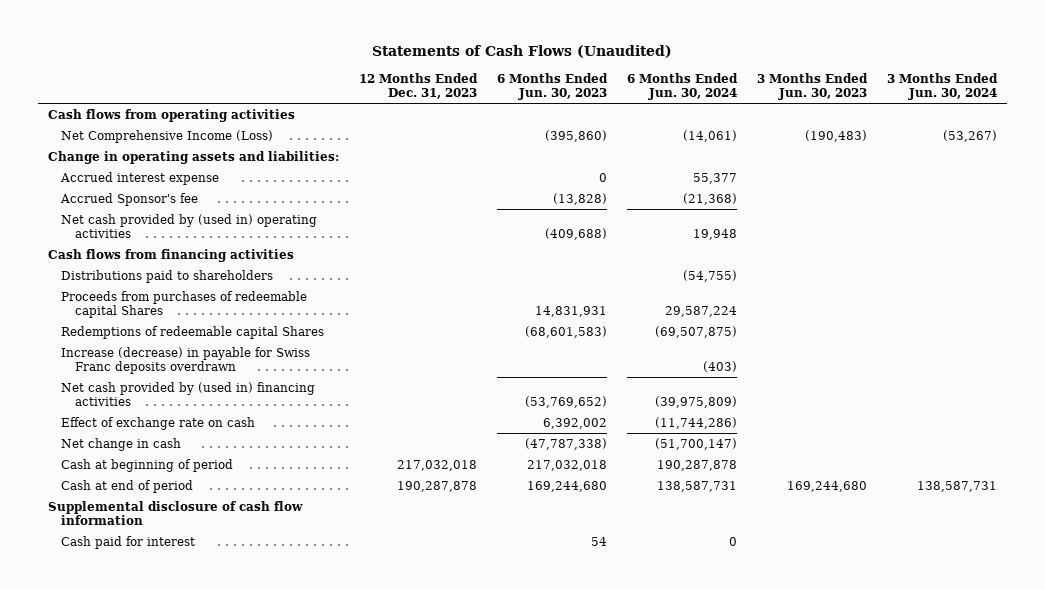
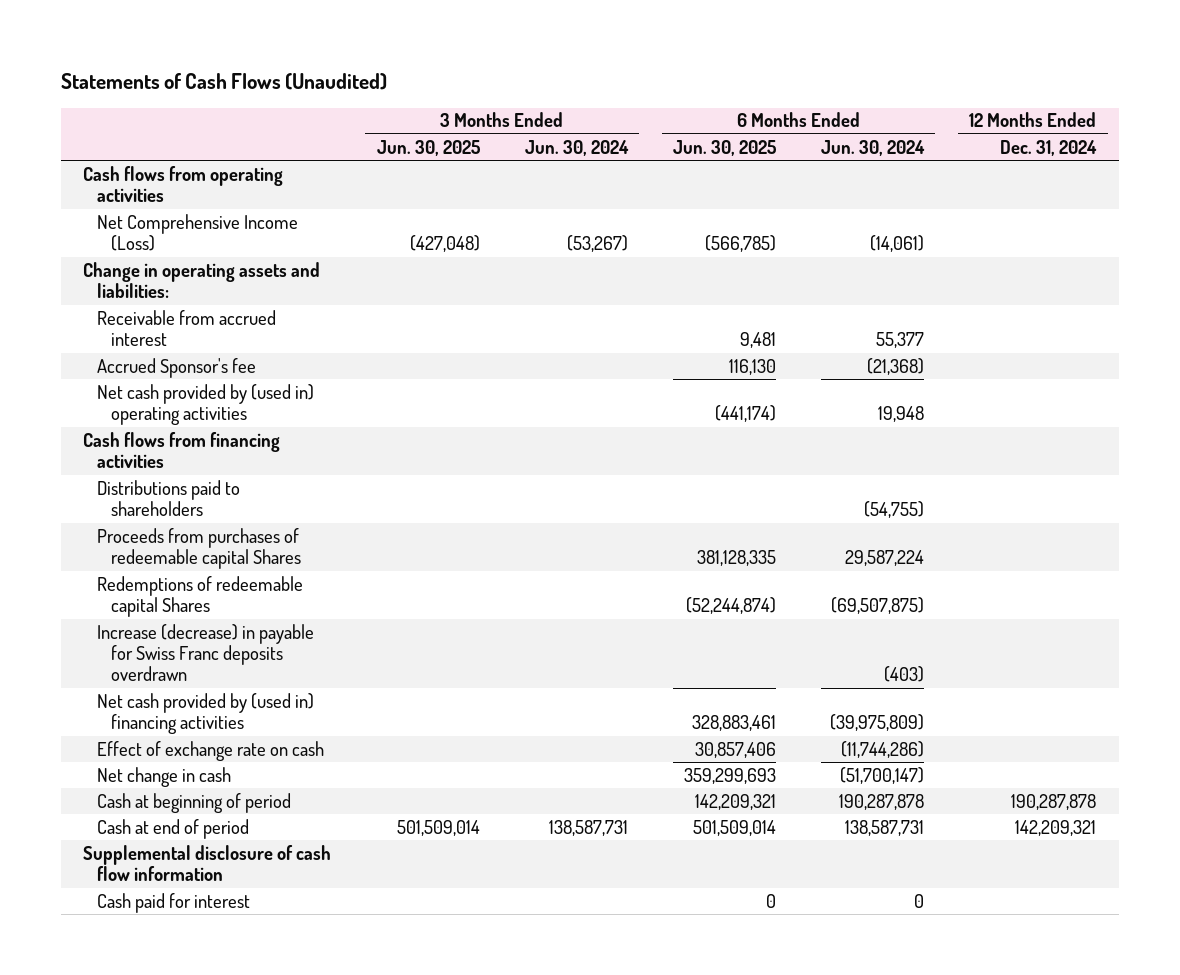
- | 12 Months Ended Dec. 31, 2023 | 6 Months Ended Jun. 30, 2023 | 6 Months Ended Jun. 30, 2024 | 3 Months Ended Jun. 30, 2023 | 3 Months Ended Jun. 30, 2024
+ | 3 Months Ended Jun. 30, 2025 | 3 Months Ended Jun. 30, 2024 | 6 Months Ended Jun. 30, 2025 | 6 Months Ended Jun. 30, 2024 | 12 Months Ended Dec. 31, 2024
- Accrued interest expense | | 0 | 55,377 | |
+ Receivable from accrued interest | | | 9,481 | 55,377 |

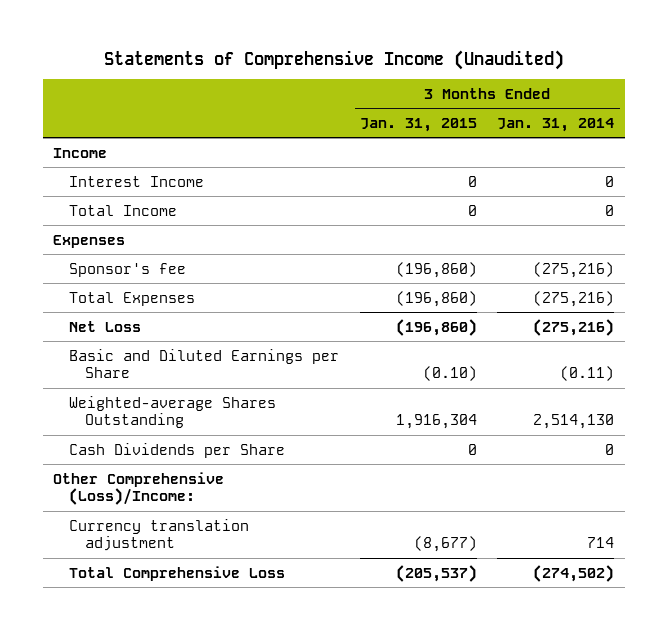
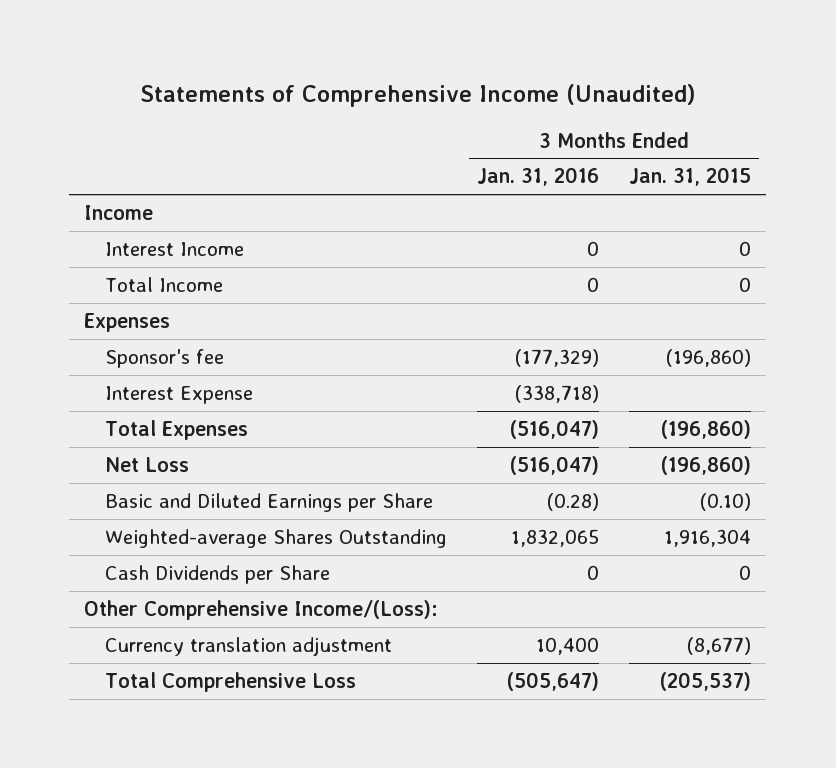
- | 3 Months Ended Jan. 31, 2015 | 3 Months Ended Jan. 31, 2014
+ | 3 Months Ended Jan. 31, 2016 | 3 Months Ended Jan. 31, 2015
+ Interest Expense | (338,718) |
- Other Comprehensive (Loss)/Income:
+ Other Comprehensive Income/(Loss):

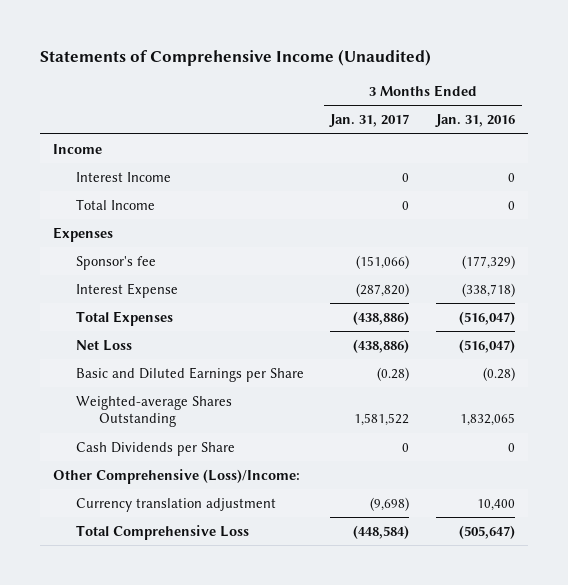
- | 3 Months Ended Jan. 31, 2016 | 3 Months Ended Jan. 31, 2015
+ | 3 Months Ended Jan. 31, 2017 | 3 Months Ended Jan. 31, 2016
- Other Comprehensive Income/(Loss):
+ Other Comprehensive (Loss)/Income:

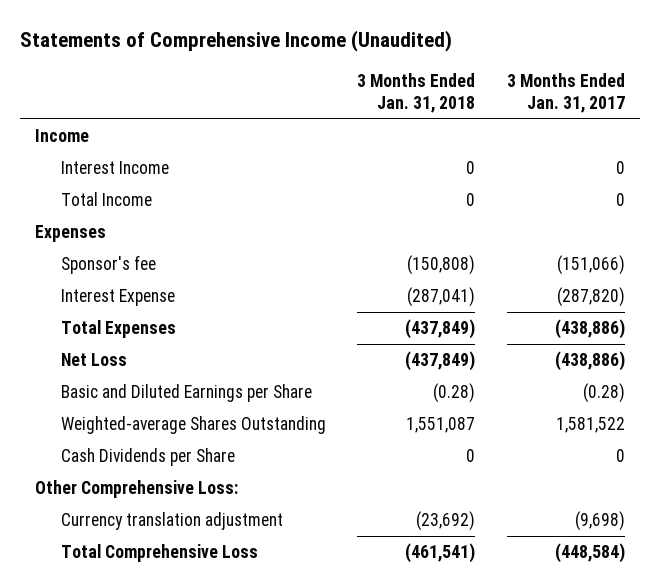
- | 3 Months Ended Jan. 31, 2017 | 3 Months Ended Jan. 31, 2016
+ | 3 Months Ended Jan. 31, 2018 | 3 Months Ended Jan. 31, 2017
- Other Comprehensive (Loss)/Income:
+ Other Comprehensive Loss:

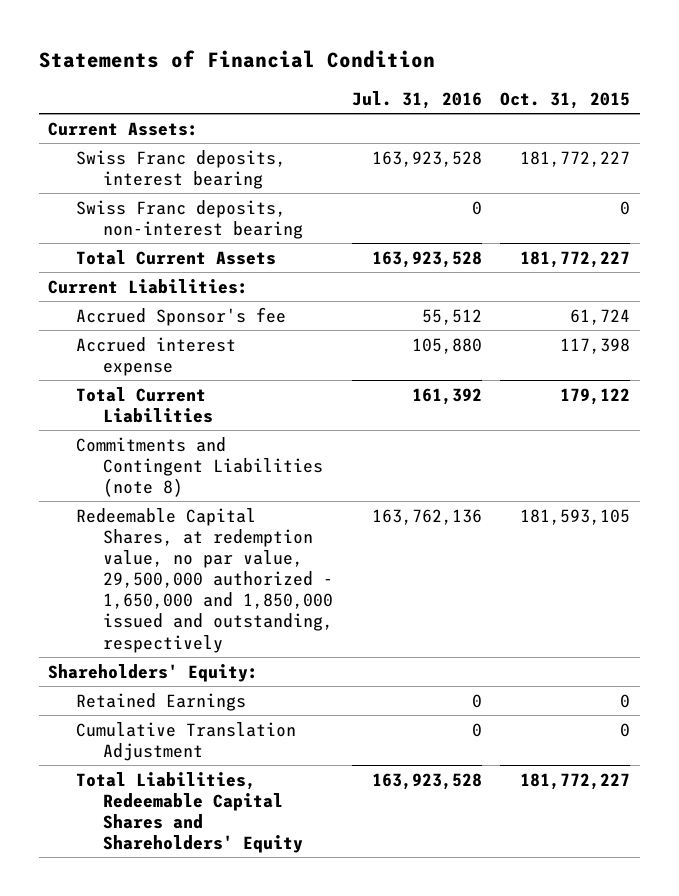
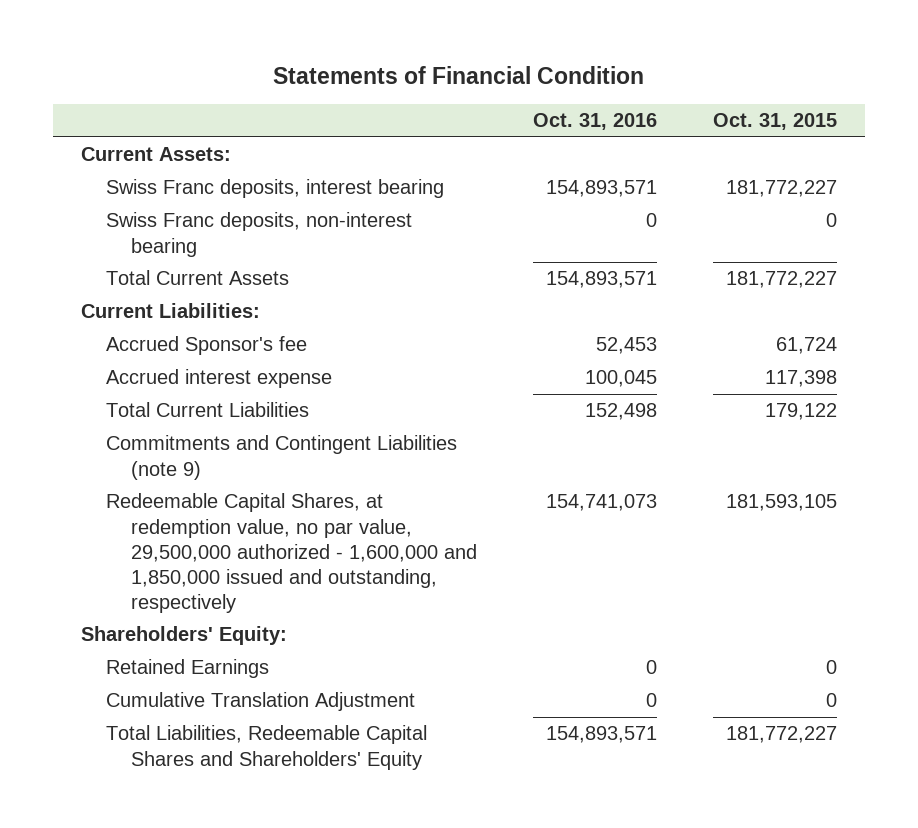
- | Jul. 31, 2016 | Oct. 31, 2015
+ | Oct. 31, 2016 | Oct. 31, 2015
- Commitments and Contingent Liabilities (note 8)
- Redeemable Capital Shares, at redemption value, no par value, 29,500,000 authorized - 1,650,000 and 1,850,000 issued and outstanding, respectively | 163,762,136 | 181,593,105
+ Commitments and Contingent Liabilities (note 9)
+ Redeemable Capital Shares, at redemption value, no par value, 29,500,000 authorized - 1,600,000 and 1,850,000 issued and outstanding, respectively | 154,741,073 | 181,593,105

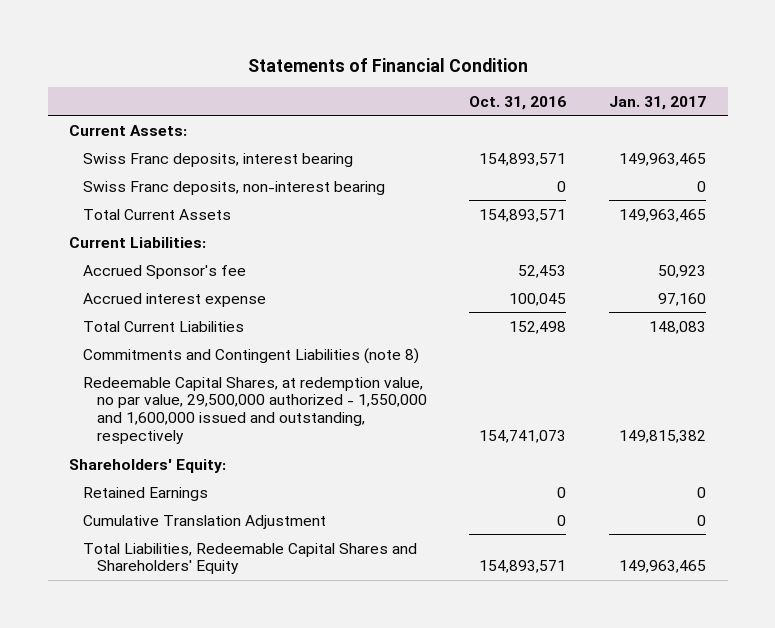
- | Oct. 31, 2016 | Oct. 31, 2015
+ | Oct. 31, 2016 | Jan. 31, 2017
- Commitments and Contingent Liabilities (note 9)
- Redeemable Capital Shares, at redemption value, no par value, 29,500,000 authorized - 1,600,000 and 1,850,000 issued and outstanding, respectively | 154,741,073 | 181,593,105
+ Commitments and Contingent Liabilities (note 8)
+ Redeemable Capital Shares, at redemption value, no par value, 29,500,000 authorized - 1,550,000 and 1,600,000 issued and outstanding, respectively | 154,741,073 | 149,815,382

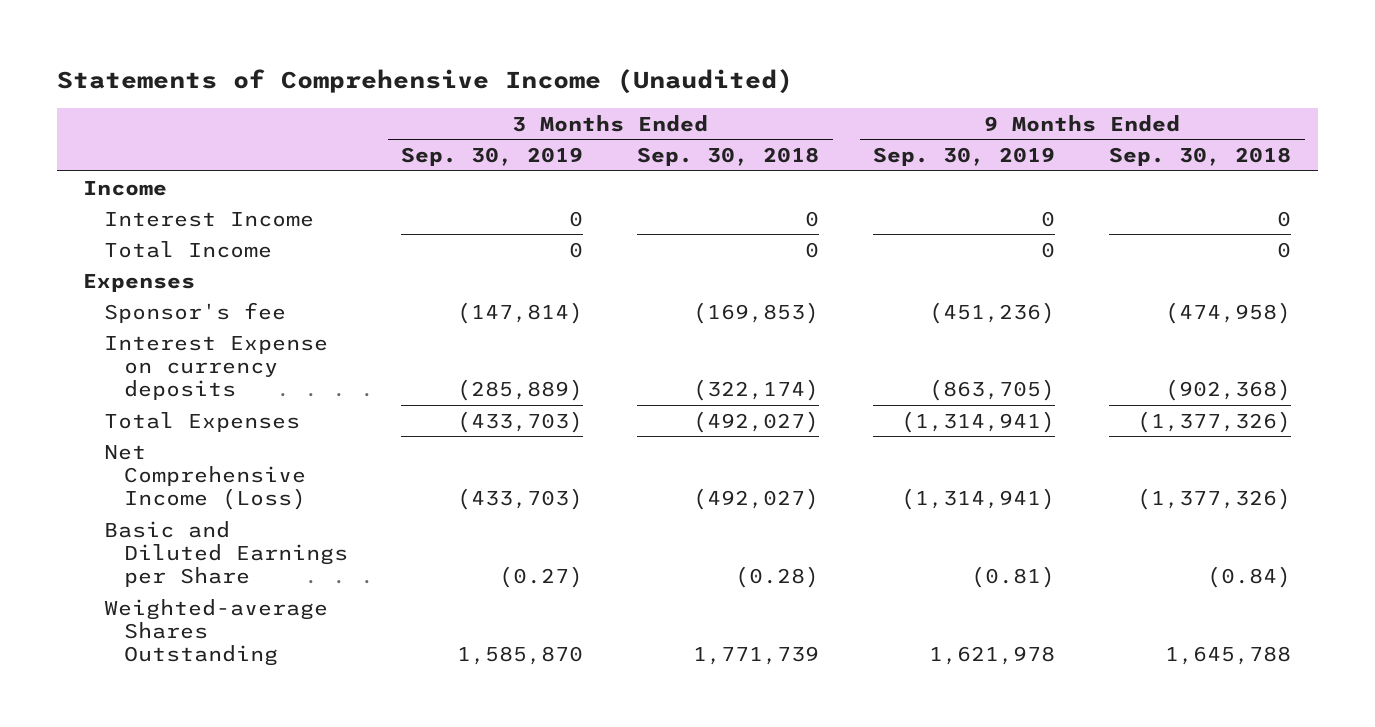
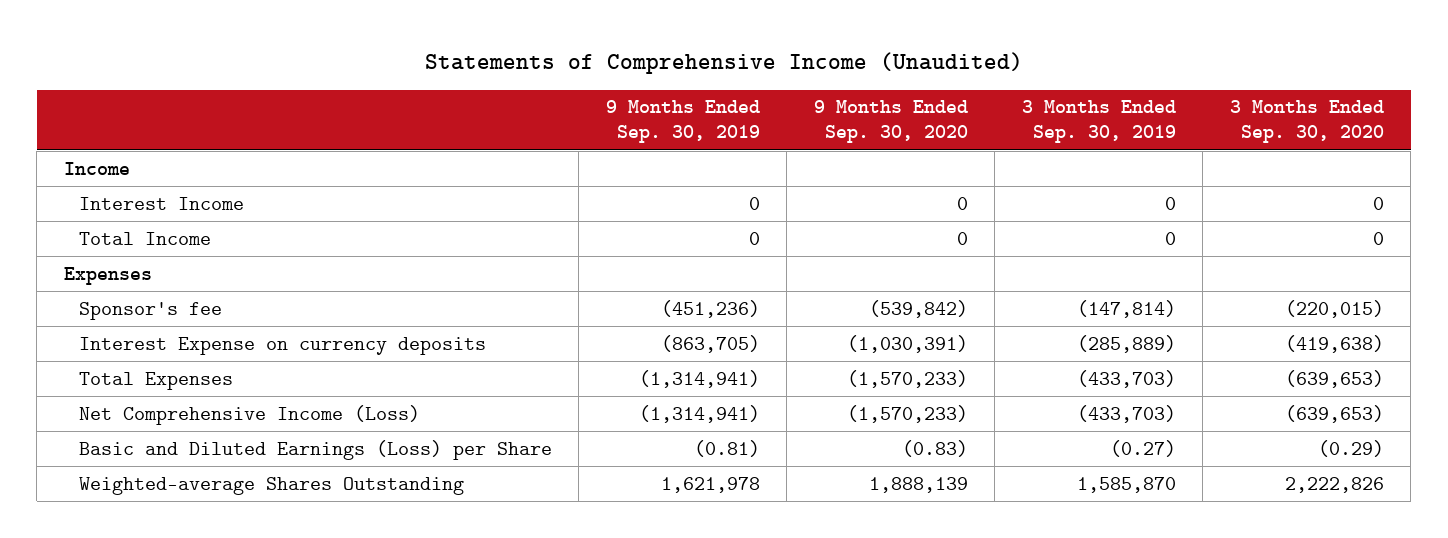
- | 3 Months Ended Sep. 30, 2019 | 3 Months Ended Sep. 30, 2018 | 9 Months Ended Sep. 30, 2019 | 9 Months Ended Sep. 30, 2018
+ | 9 Months Ended Sep. 30, 2019 | 9 Months Ended Sep. 30, 2020 | 3 Months Ended Sep. 30, 2019 | 3 Months Ended Sep. 30, 2020
- Basic and Diluted Earnings per Share | (0.27) | (0.28) | (0.81) | (0.84)
+ Basic and Diluted Earnings (Loss) per Share | (0.81) | (0.83) | (0.27) | (0.29)

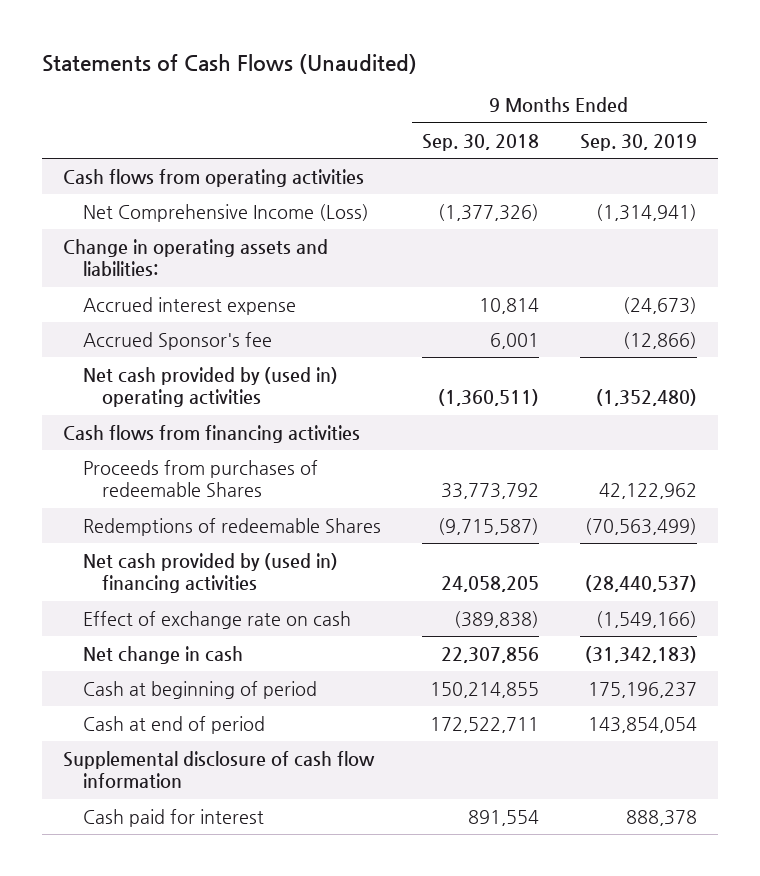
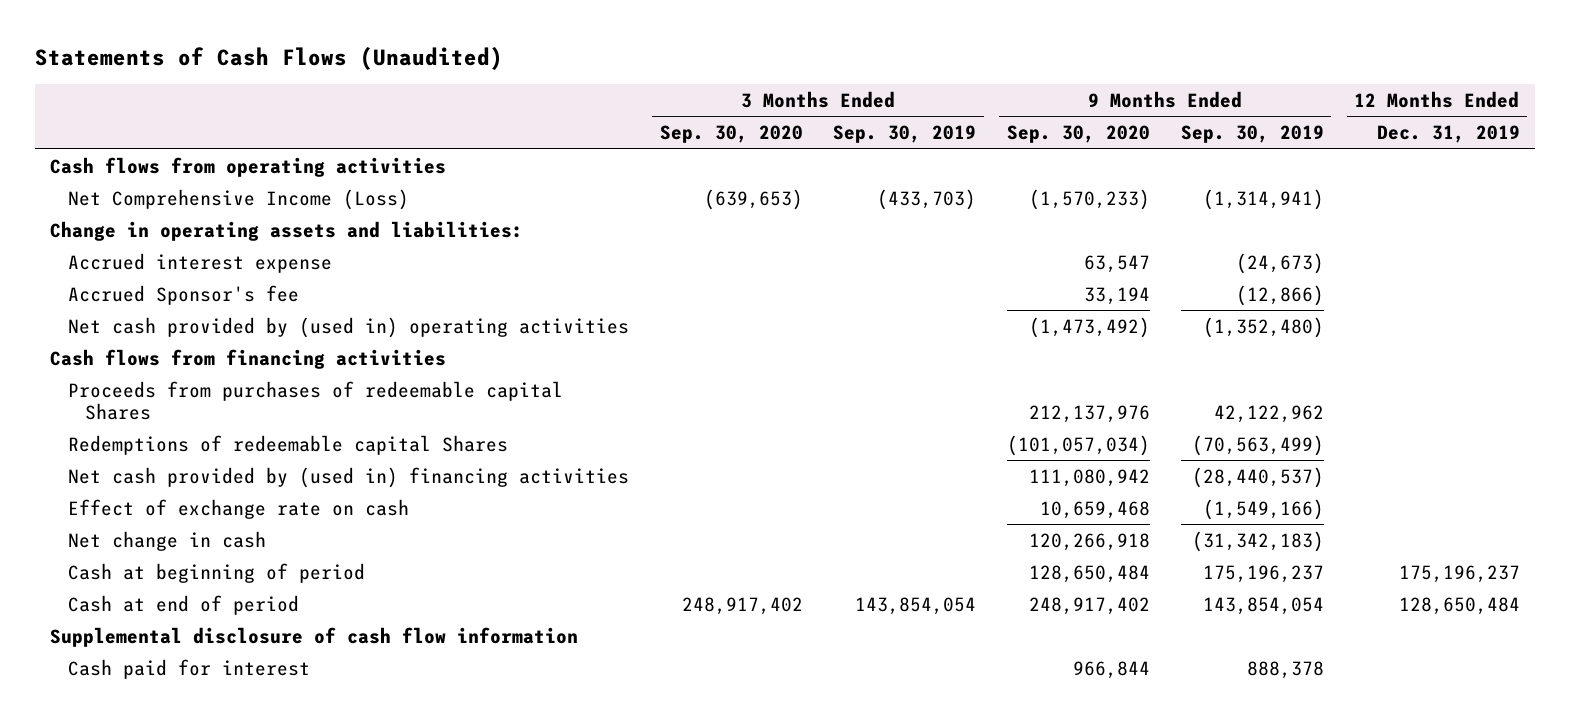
- | 9 Months Ended Sep. 30, 2018 | 9 Months Ended Sep. 30, 2019
+ | 3 Months Ended Sep. 30, 2020 | 3 Months Ended Sep. 30, 2019 | 9 Months Ended Sep. 30, 2020 | 9 Months Ended Sep. 30, 2019 | 12 Months Ended Dec. 31, 2019
- Proceeds from purchases of redeemable Shares | 33,773,792 | 42,122,962
- Redemptions of redeemable Shares | (9,715,587) | (70,563,499)
+ Proceeds from purchases of redeemable capital Shares | | | 212,137,976 | 42,122,962 |
+ Redemptions of redeemable capital Shares | | | (101,057,034) | (70,563,499) |

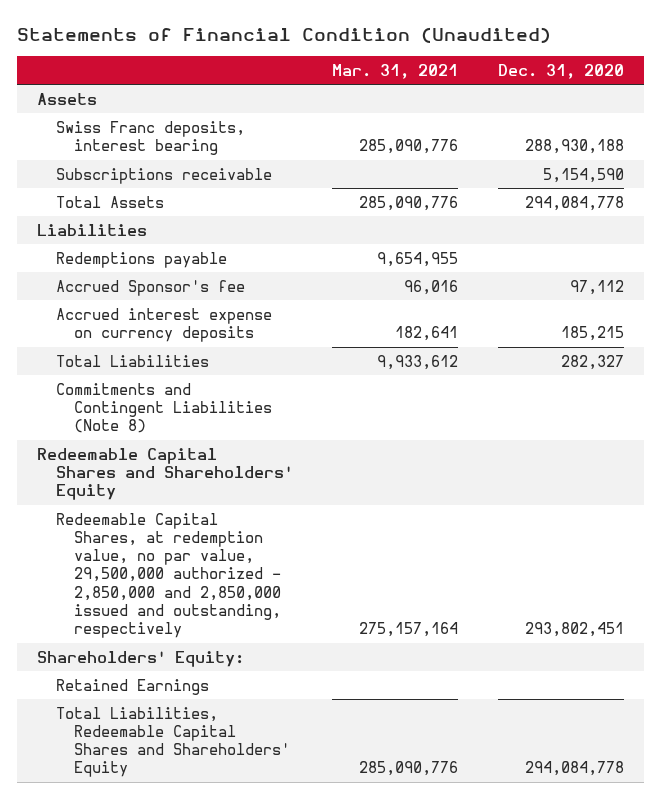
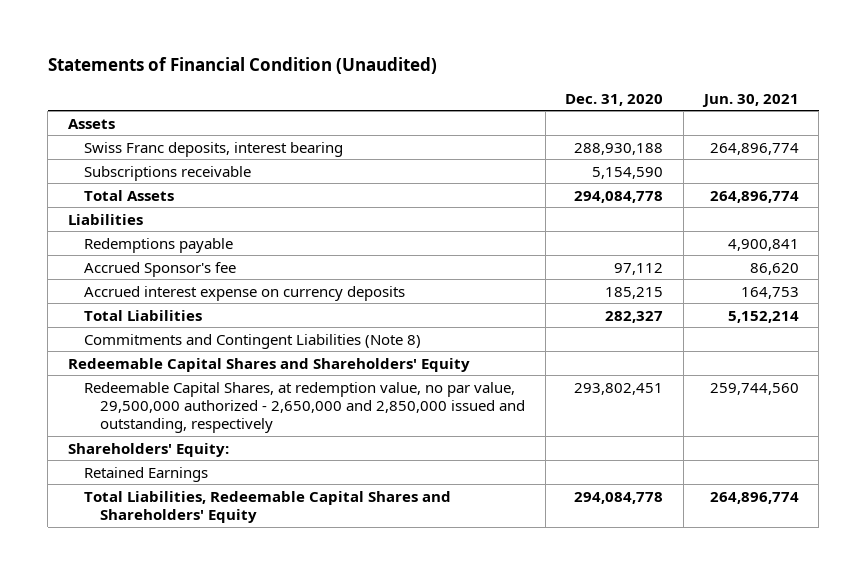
- | Mar. 31, 2021 | Dec. 31, 2020
+ | Dec. 31, 2020 | Jun. 30, 2021
- Redeemable Capital Shares, at redemption value, no par value, 29,500,000 authorized - 2,850,000 and 2,850,000 issued and outstanding, respectively | 275,157,164 | 293,802,451
+ Redeemable Capital Shares, at redemption value, no par value, 29,500,000 authorized - 2,650,000 and 2,850,000 issued and outstanding, respectively | 293,802,451 | 259,744,560

